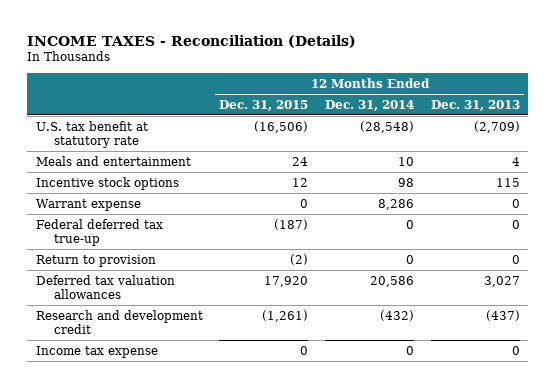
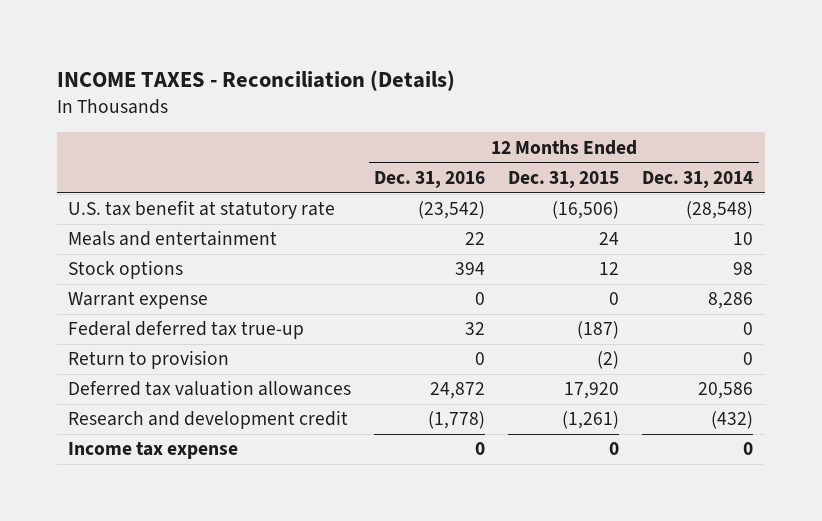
- | 12 Months Ended Dec. 31, 2015 | 12 Months Ended Dec. 31, 2014 | 12 Months Ended Dec. 31, 2013
+ | 12 Months Ended Dec. 31, 2016 | 12 Months Ended Dec. 31, 2015 | 12 Months Ended Dec. 31, 2014
- Incentive stock options | 12 | 98 | 115
+ Stock options | 394 | 12 | 98

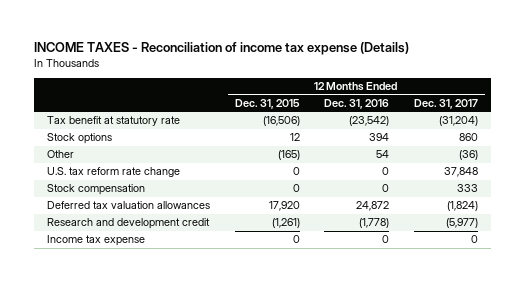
- INCOME TAXES - Reconciliation (Details)
+ INCOME TAXES - Reconciliation of income tax expense (Details)
- | 12 Months Ended Dec. 31, 2016 | 12 Months Ended Dec. 31, 2015 | 12 Months Ended Dec. 31, 2014
+ | 12 Months Ended Dec. 31, 2015 | 12 Months Ended Dec. 31, 2016 | 12 Months Ended Dec. 31, 2017
- U.S. tax benefit at statutory rate | (23,542) | (16,506) | (28,548)
- Meals and entertainment | 22 | 24 | 10
+ Tax benefit at statutory rate | (16,506) | (23,542) | (31,204)
- Warrant expense | 0 | 0 | 8,286
- Federal deferred tax true-up | 32 | (187) | 0
- Return to provision | 0 | (2) | 0
+ Other | (165) | 54 | (36)
+ U.S. tax reform rate change | 0 | 0 | 37,848
+ Stock compensation | 0 | 0 | 333

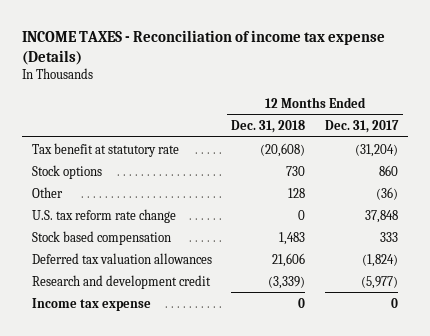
- | 12 Months Ended Dec. 31, 2015 | 12 Months Ended Dec. 31, 2016 | 12 Months Ended Dec. 31, 2017
+ | 12 Months Ended Dec. 31, 2018 | 12 Months Ended Dec. 31, 2017
- Stock compensation | 0 | 0 | 333
+ Stock based compensation | 1,483 | 333

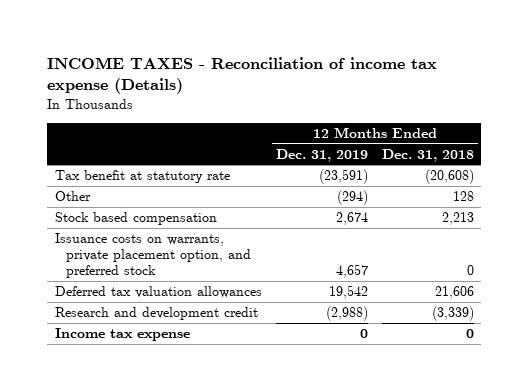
- | 12 Months Ended Dec. 31, 2018 | 12 Months Ended Dec. 31, 2017
+ | 12 Months Ended Dec. 31, 2019 | 12 Months Ended Dec. 31, 2018
- Stock options | 730 | 860
- U.S. tax reform rate change | 0 | 37,848
- Stock based compensation | 1,483 | 333
+ Stock based compensation | 2,674 | 2,213
+ Issuance costs on warrants, private placement option, and preferred stock | 4,657 | 0

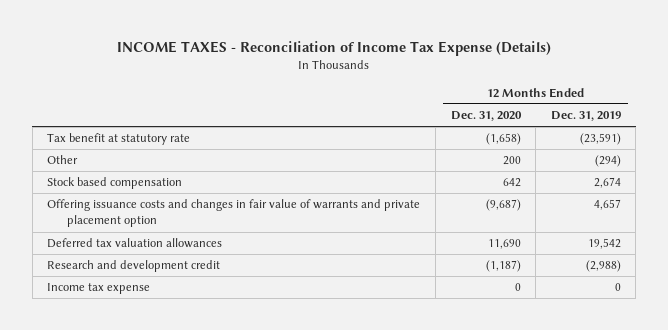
- INCOME TAXES - Reconciliation of income tax expense (Details)
+ INCOME TAXES - Reconciliation of Income Tax Expense (Details)
- | 12 Months Ended Dec. 31, 2019 | 12 Months Ended Dec. 31, 2018
+ | 12 Months Ended Dec. 31, 2020 | 12 Months Ended Dec. 31, 2019
- Issuance costs on warrants, private placement option, and preferred stock | 4,657 | 0
+ Offering issuance costs and changes in fair value of warrants and private placement option | (9,687) | 4,657

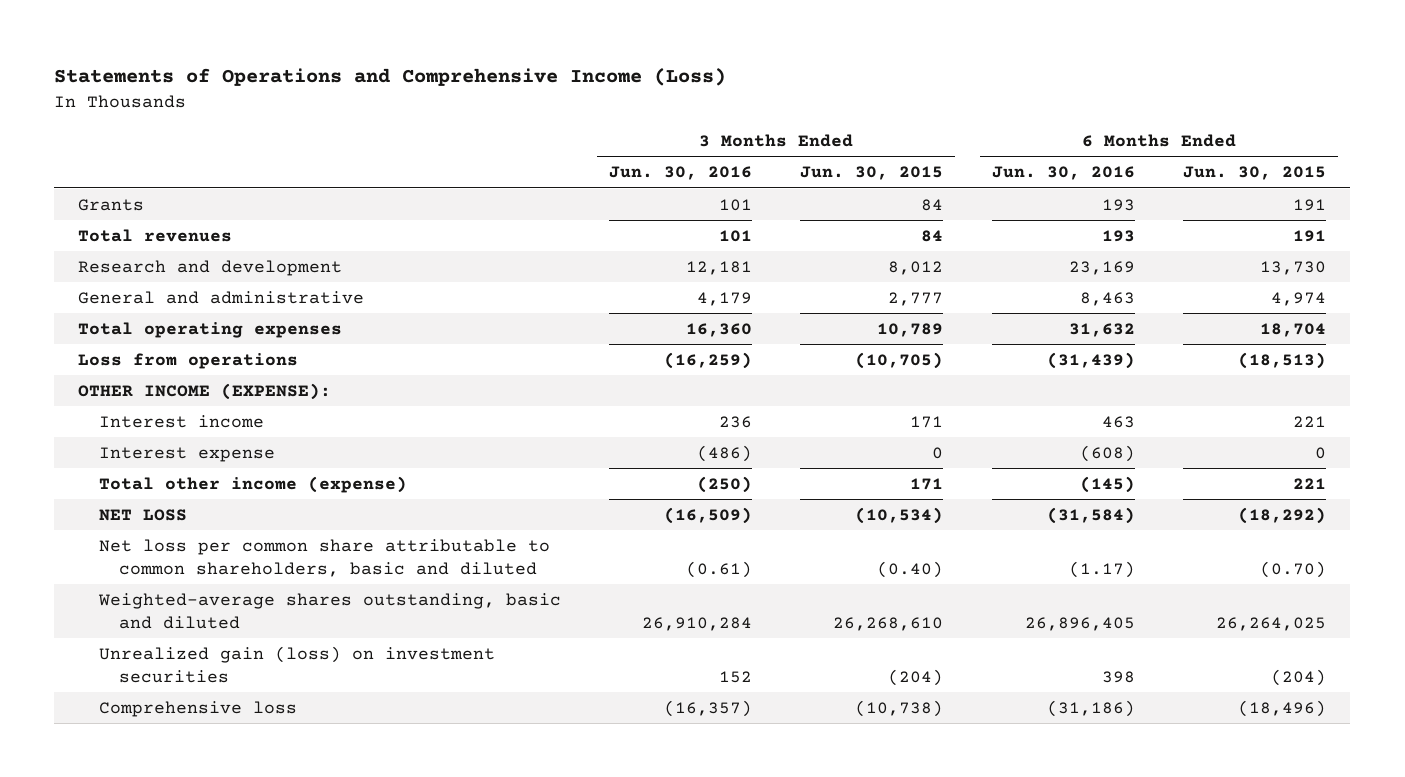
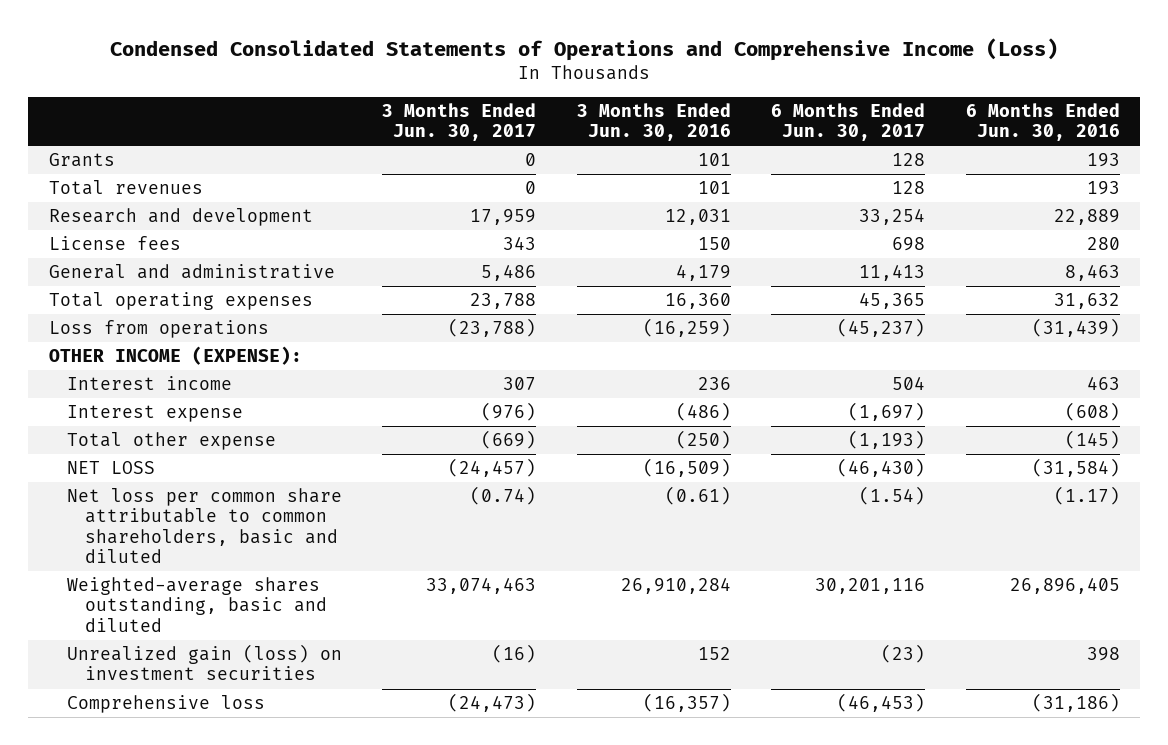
- Statements of Operations and Comprehensive Income (Loss)
+ Condensed Consolidated Statements of Operations and Comprehensive Income (Loss)
- | 3 Months Ended Jun. 30, 2016 | 3 Months Ended Jun. 30, 2015 | 6 Months Ended Jun. 30, 2016 | 6 Months Ended Jun. 30, 2015
+ | 3 Months Ended Jun. 30, 2017 | 3 Months Ended Jun. 30, 2016 | 6 Months Ended Jun. 30, 2017 | 6 Months Ended Jun. 30, 2016
- Research and development | 12,181 | 8,012 | 23,169 | 13,730
+ Research and development | 17,959 | 12,031 | 33,254 | 22,889
+ License fees | 343 | 150 | 698 | 280
- Total other income (expense) | (250) | 171 | (145) | 221
+ Total other expense | (669) | (250) | (1,193) | (145)

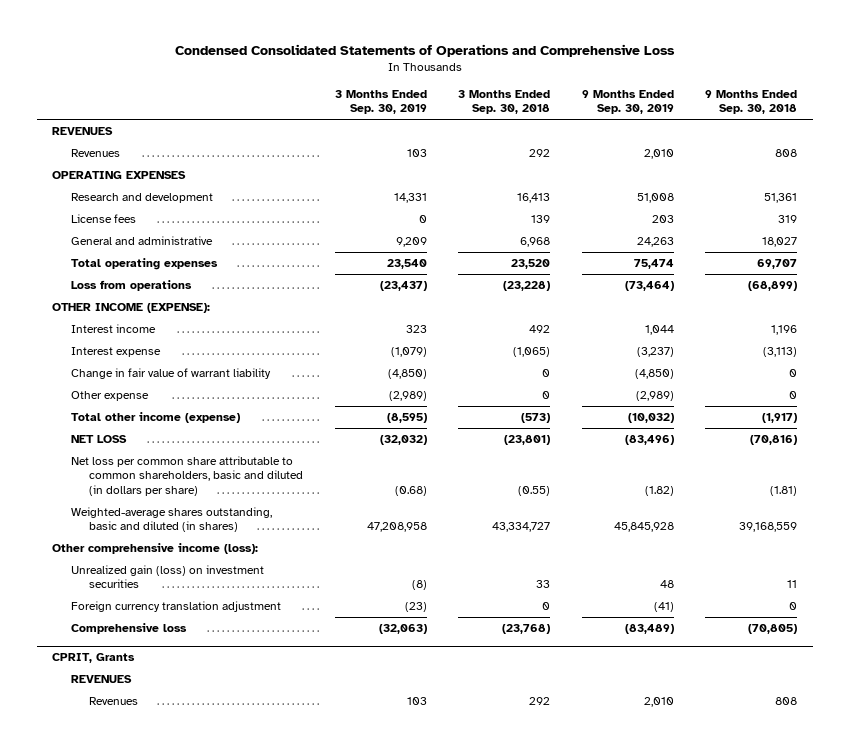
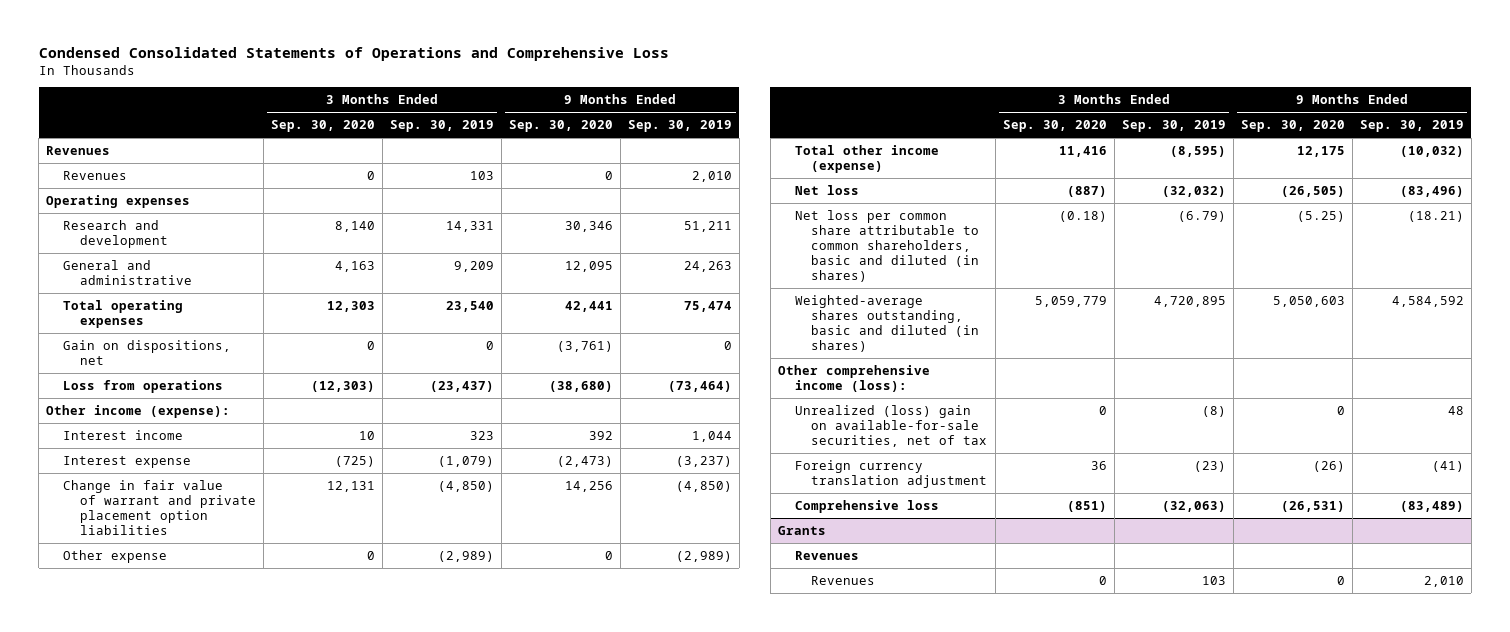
- | 3 Months Ended Sep. 30, 2019 | 3 Months Ended Sep. 30, 2018 | 9 Months Ended Sep. 30, 2019 | 9 Months Ended Sep. 30, 2018
+ | 3 Months Ended Sep. 30, 2020 | 3 Months Ended Sep. 30, 2019 | 9 Months Ended Sep. 30, 2020 | 9 Months Ended Sep. 30, 2019
- REVENUES
+ Revenues
- OPERATING EXPENSES
- Research and development | 14,331 | 16,413 | 51,008 | 51,361
- License fees | 0 | 139 | 203 | 319
+ Operating expenses
+ Research and development | 8,140 | 14,331 | 30,346 | 51,211
+ Gain on dispositions, net | 0 | 0 | (3,761) | 0
- OTHER INCOME (EXPENSE):
+ Other income (expense):
- Change in fair value of warrant liability | (4,850) | 0 | (4,850) | 0
+ Change in fair value of warrant and private placement option liabilities | 12,131 | (4,850) | 14,256 | (4,850)
- NET LOSS | (32,032) | (23,801) | (83,496) | (70,816)
- Net loss per common share attributable to common shareholders, basic and diluted (in dollars per share) | (0.68) | (0.55) | (1.82) | (1.81)
- Weighted-average shares outstanding, basic and diluted (in shares) | 47,208,958 | 43,334,727 | 45,845,928 | 39,168,559
+ Net loss | (887) | (32,032) | (26,505) | (83,496)
+ Net loss per common share attributable to common shareholders, basic and diluted (in shares) | (0.18) | (6.79) | (5.25) | (18.21)
+ Weighted-average shares outstanding, basic and diluted (in shares) | 5,059,779 | 4,720,895 | 5,050,603 | 4,584,592
- Unrealized gain (loss) on investment securities | (8) | 33 | 48 | 11
+ Unrealized (loss) gain on available-for-sale securities, net of tax | 0 | (8) | 0 | 48
- CPRIT, Grants
- REVENUES
+ Grants
+ Revenues

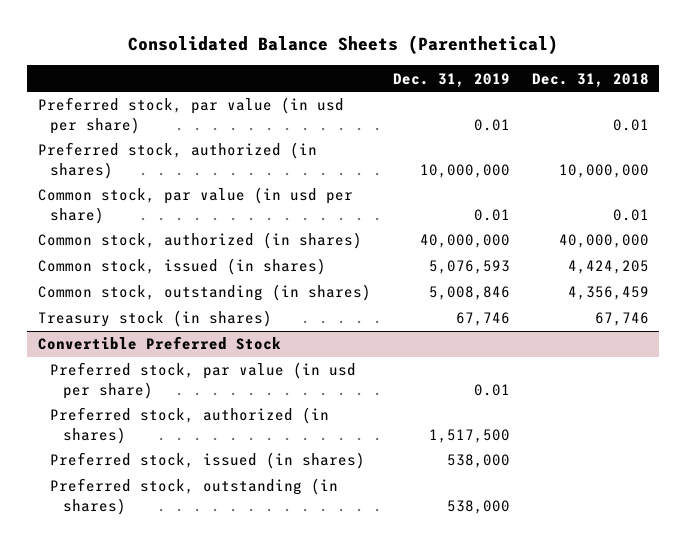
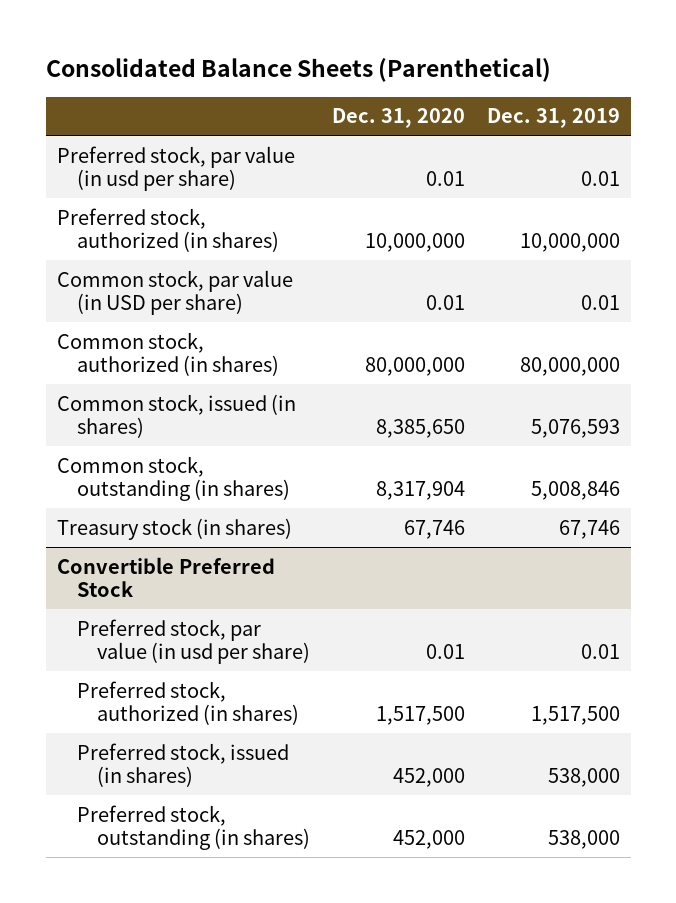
- | Dec. 31, 2019 | Dec. 31, 2018
+ | Dec. 31, 2020 | Dec. 31, 2019
- Common stock, par value (in usd per share) | 0.01 | 0.01
- Common stock, authorized (in shares) | 40,000,000 | 40,000,000
+ Common stock, par value (in USD per share) | 0.01 | 0.01
+ Common stock, authorized (in shares) | 80,000,000 | 80,000,000

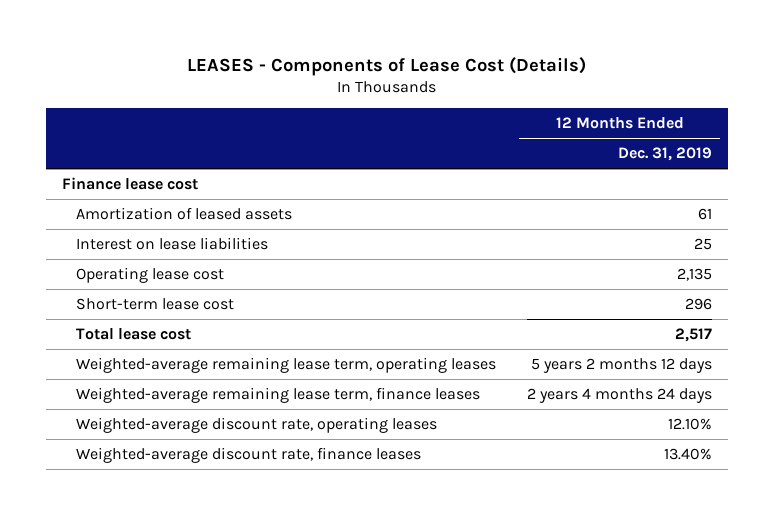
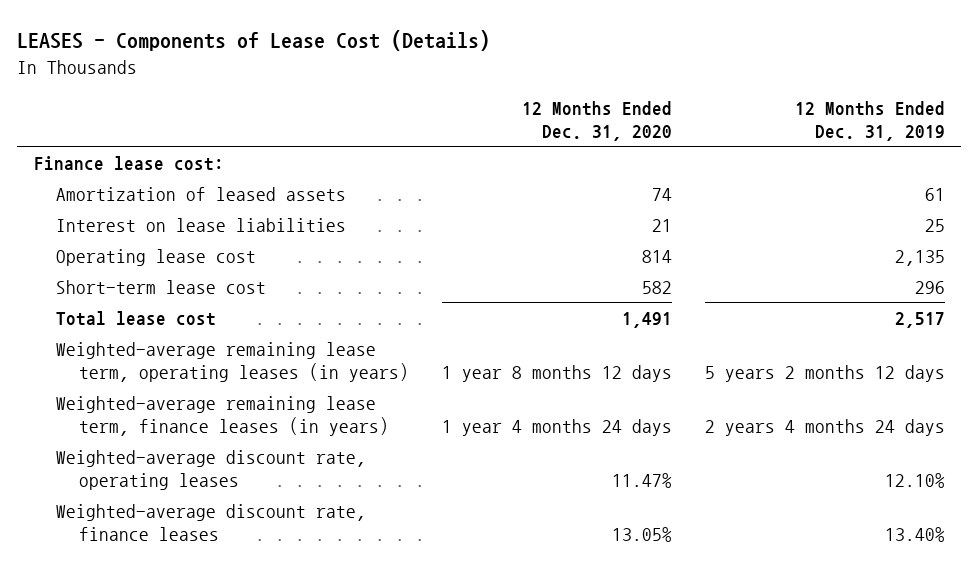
- | 12 Months Ended Dec. 31, 2019
+ | 12 Months Ended Dec. 31, 2020 | 12 Months Ended Dec. 31, 2019
- Finance lease cost
+ Finance lease cost:
- Weighted-average remaining lease term, operating leases | 5 years 2 months 12 days
- Weighted-average remaining lease term, finance leases | 2 years 4 months 24 days
+ Weighted-average remaining lease term, operating leases (in years) | 1 year 8 months 12 days | 5 years 2 months 12 days
+ Weighted-average remaining lease term, finance leases (in years) | 1 year 4 months 24 days | 2 years 4 months 24 days

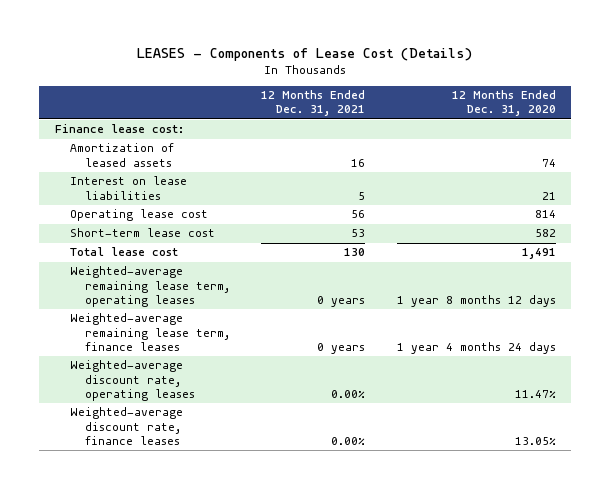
- | 12 Months Ended Dec. 31, 2020 | 12 Months Ended Dec. 31, 2019
+ | 12 Months Ended Dec. 31, 2021 | 12 Months Ended Dec. 31, 2020
- Weighted-average remaining lease term, operating leases (in years) | 1 year 8 months 12 days | 5 years 2 months 12 days
- Weighted-average remaining lease term, finance leases (in years) | 1 year 4 months 24 days | 2 years 4 months 24 days
+ Weighted-average remaining lease term, operating leases | 0 years | 1 year 8 months 12 days
+ Weighted-average remaining lease term, finance leases | 0 years | 1 year 4 months 24 days

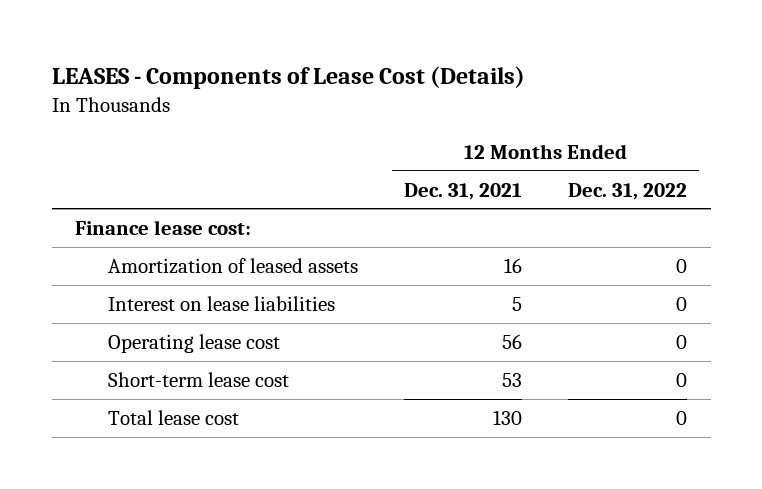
- | 12 Months Ended Dec. 31, 2021 | 12 Months Ended Dec. 31, 2020
+ | 12 Months Ended Dec. 31, 2021 | 12 Months Ended Dec. 31, 2022
- Weighted-average remaining lease term, operating leases | 0 years | 1 year 8 months 12 days
- Weighted-average remaining lease term, finance leases | 0 years | 1 year 4 months 24 days
- Weighted-average discount rate, operating leases | 0.00% | 11.47%
- Weighted-average discount rate, finance leases | 0.00% | 13.05%

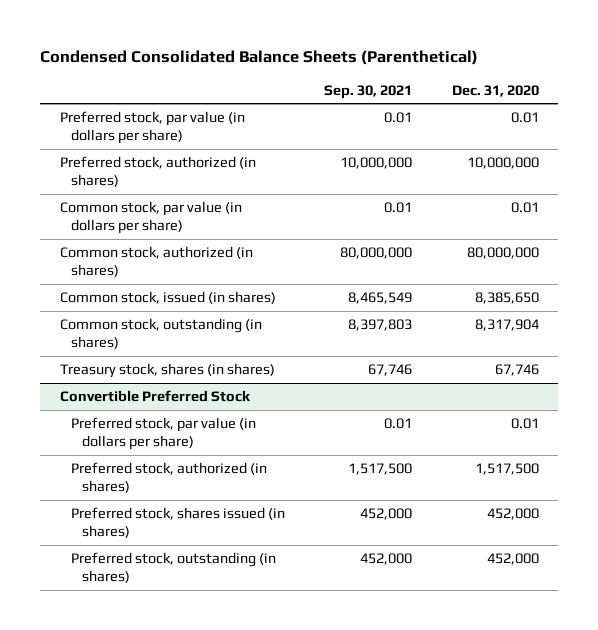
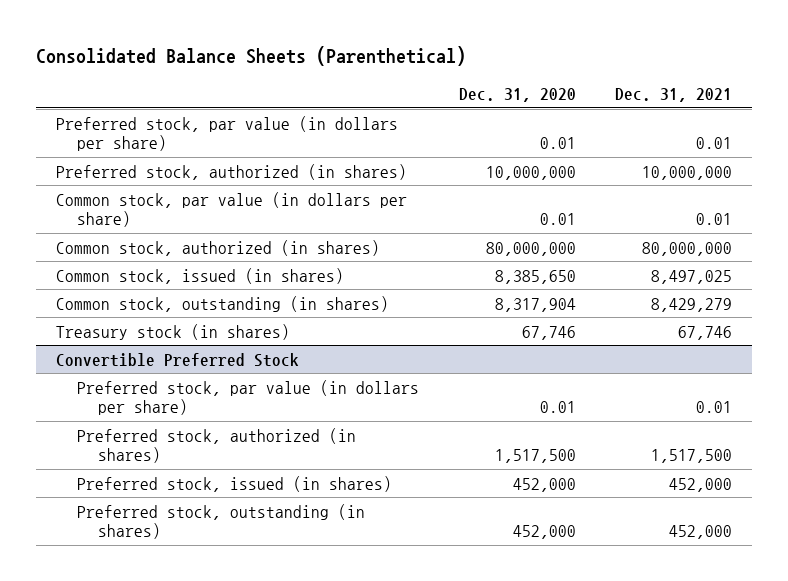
- Condensed Consolidated Balance Sheets (Parenthetical)
+ Consolidated Balance Sheets (Parenthetical)
- | Sep. 30, 2021 | Dec. 31, 2020
+ | Dec. 31, 2020 | Dec. 31, 2021
- Treasury stock, shares (in shares) | 67,746 | 67,746
+ Treasury stock (in shares) | 67,746 | 67,746
@ Convertible Preferred Stock
- Preferred stock, shares issued (in shares) | 452,000 | 452,000
+ Preferred stock, issued (in shares) | 452,000 | 452,000

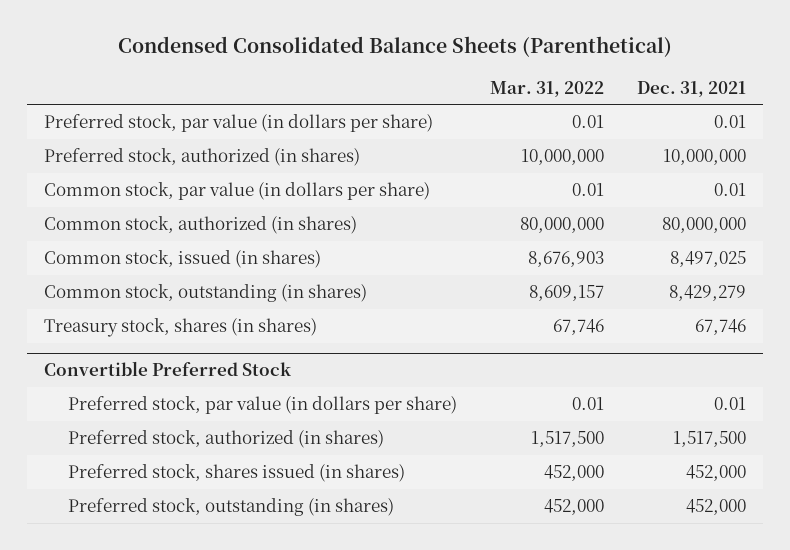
- Consolidated Balance Sheets (Parenthetical)
+ Condensed Consolidated Balance Sheets (Parenthetical)
- | Dec. 31, 2020 | Dec. 31, 2021
+ | Mar. 31, 2022 | Dec. 31, 2021
- Treasury stock (in shares) | 67,746 | 67,746
+ Treasury stock, shares (in shares) | 67,746 | 67,746
@ Convertible Preferred Stock
- Preferred stock, issued (in shares) | 452,000 | 452,000
+ Preferred stock, shares issued (in shares) | 452,000 | 452,000

